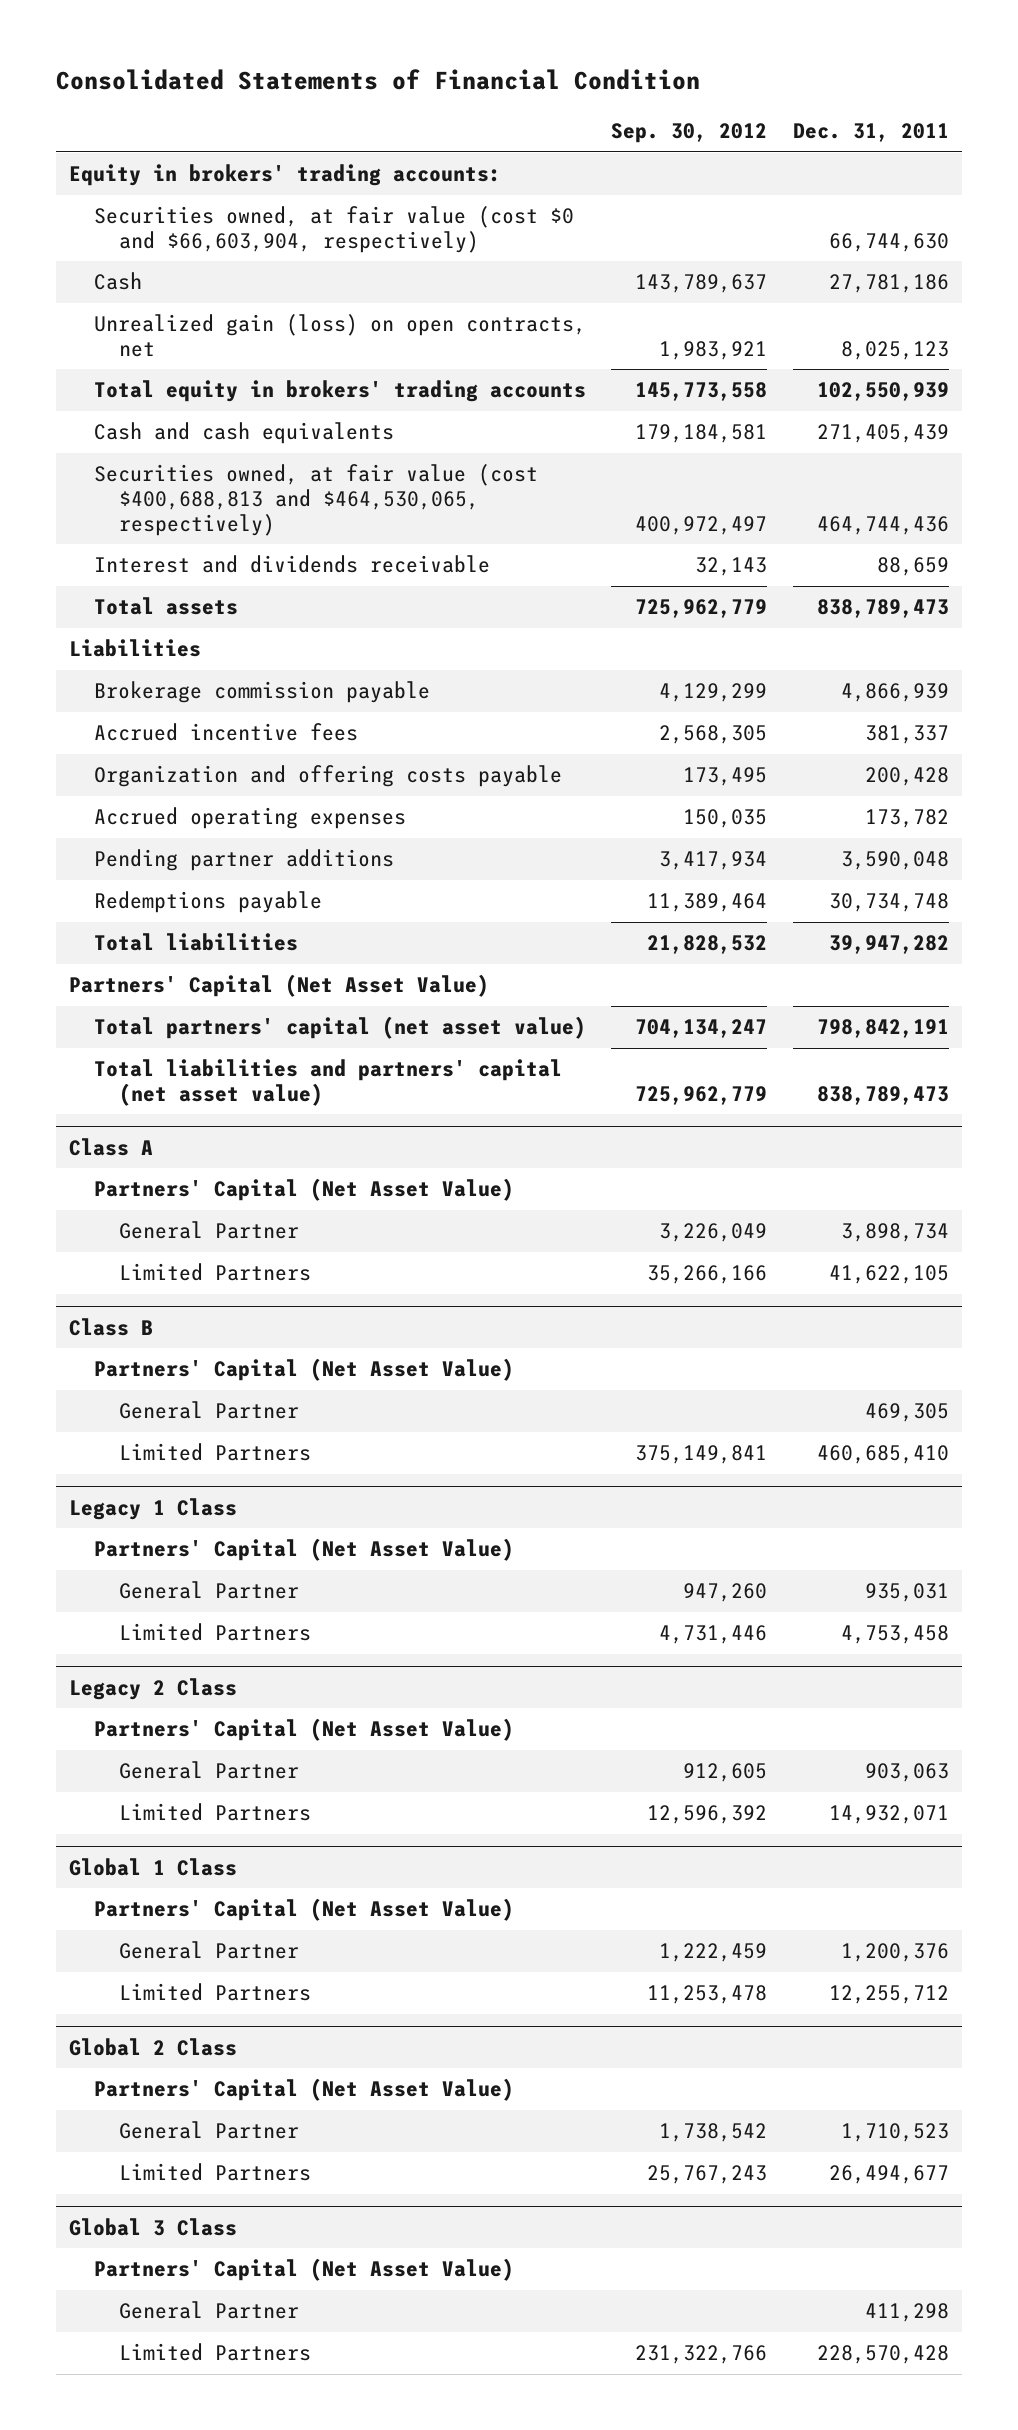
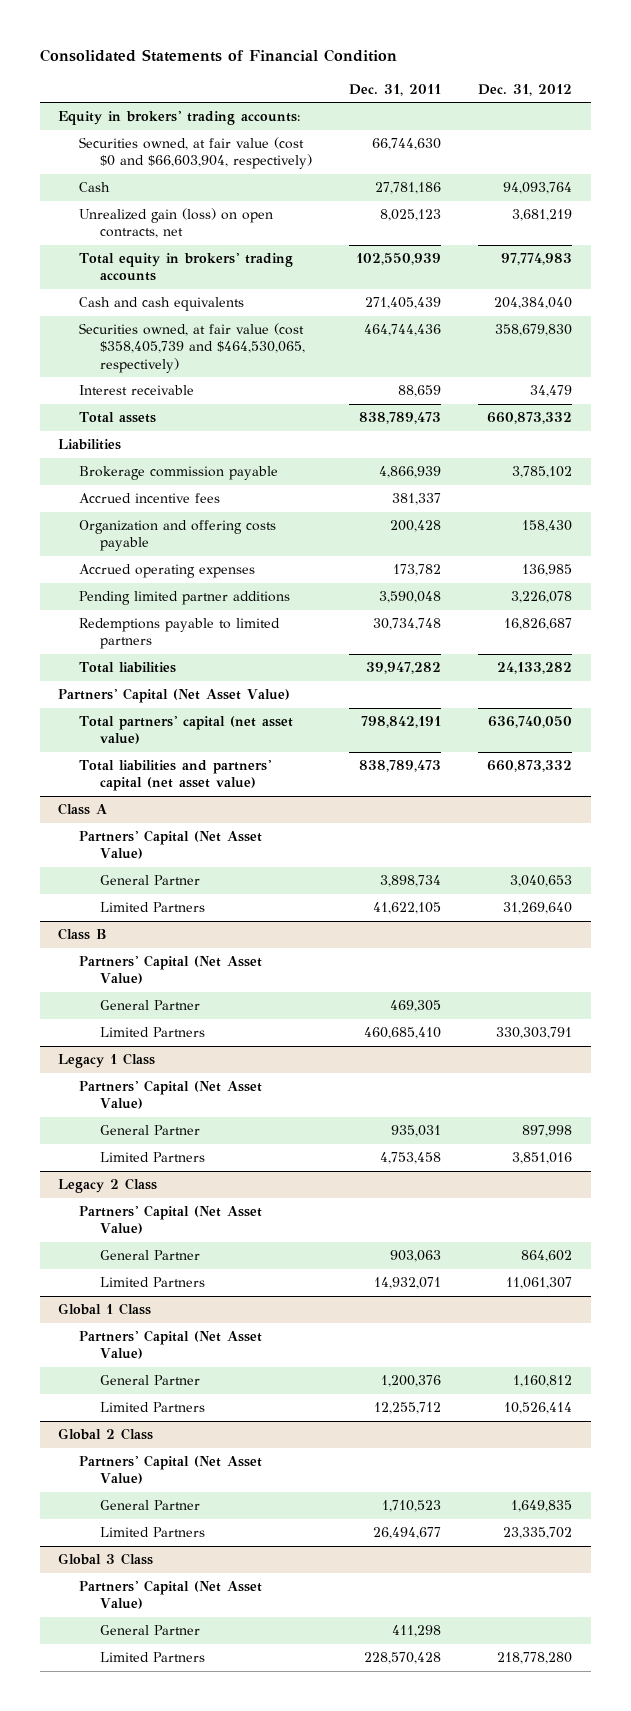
- | Sep. 30, 2012 | Dec. 31, 2011
+ | Dec. 31, 2011 | Dec. 31, 2012
- Securities owned, at fair value (cost $400,688,813 and $464,530,065, respectively) | 400,972,497 | 464,744,436
- Interest and dividends receivable | 32,143 | 88,659
+ Securities owned, at fair value (cost $358,405,739 and $464,530,065, respectively) | 464,744,436 | 358,679,830
+ Interest receivable | 88,659 | 34,479
- Pending partner additions | 3,417,934 | 3,590,048
- Redemptions payable | 11,389,464 | 30,734,748
+ Pending limited partner additions | 3,590,048 | 3,226,078
+ Redemptions payable to limited partners | 30,734,748 | 16,826,687

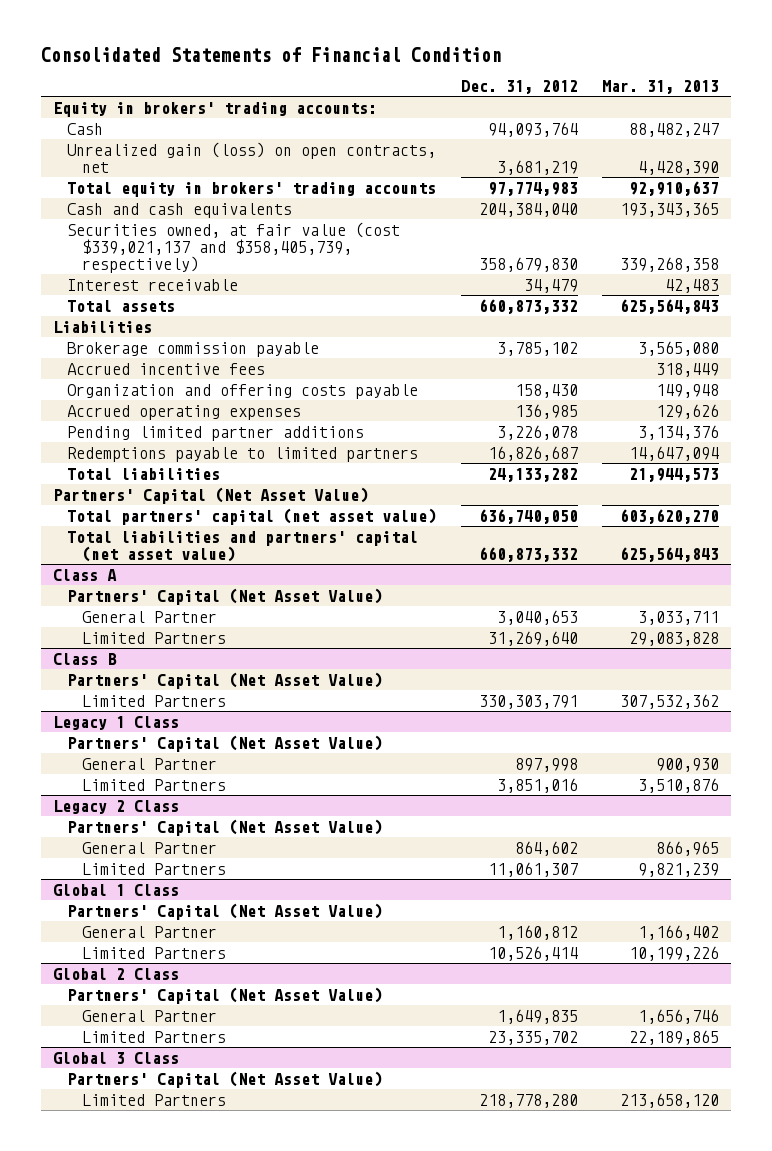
- | Dec. 31, 2011 | Dec. 31, 2012
+ | Dec. 31, 2012 | Mar. 31, 2013
- Securities owned, at fair value (cost $0 and $66,603,904, respectively) | 66,744,630 |
- Securities owned, at fair value (cost $358,405,739 and $464,530,065, respectively) | 464,744,436 | 358,679,830
+ Securities owned, at fair value (cost $339,021,137 and $358,405,739, respectively) | 358,679,830 | 339,268,358
@ Class B
- General Partner | 469,305 |
@ Global 3 Class
- General Partner | 411,298 |

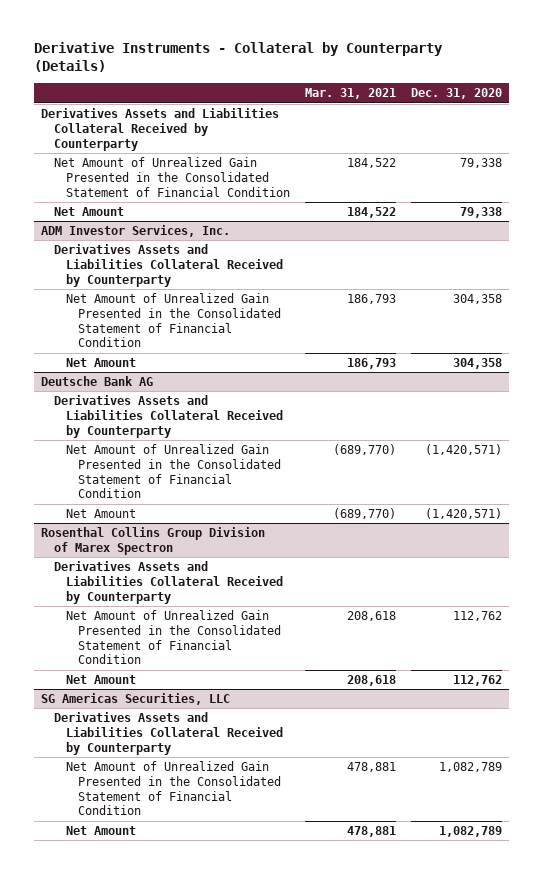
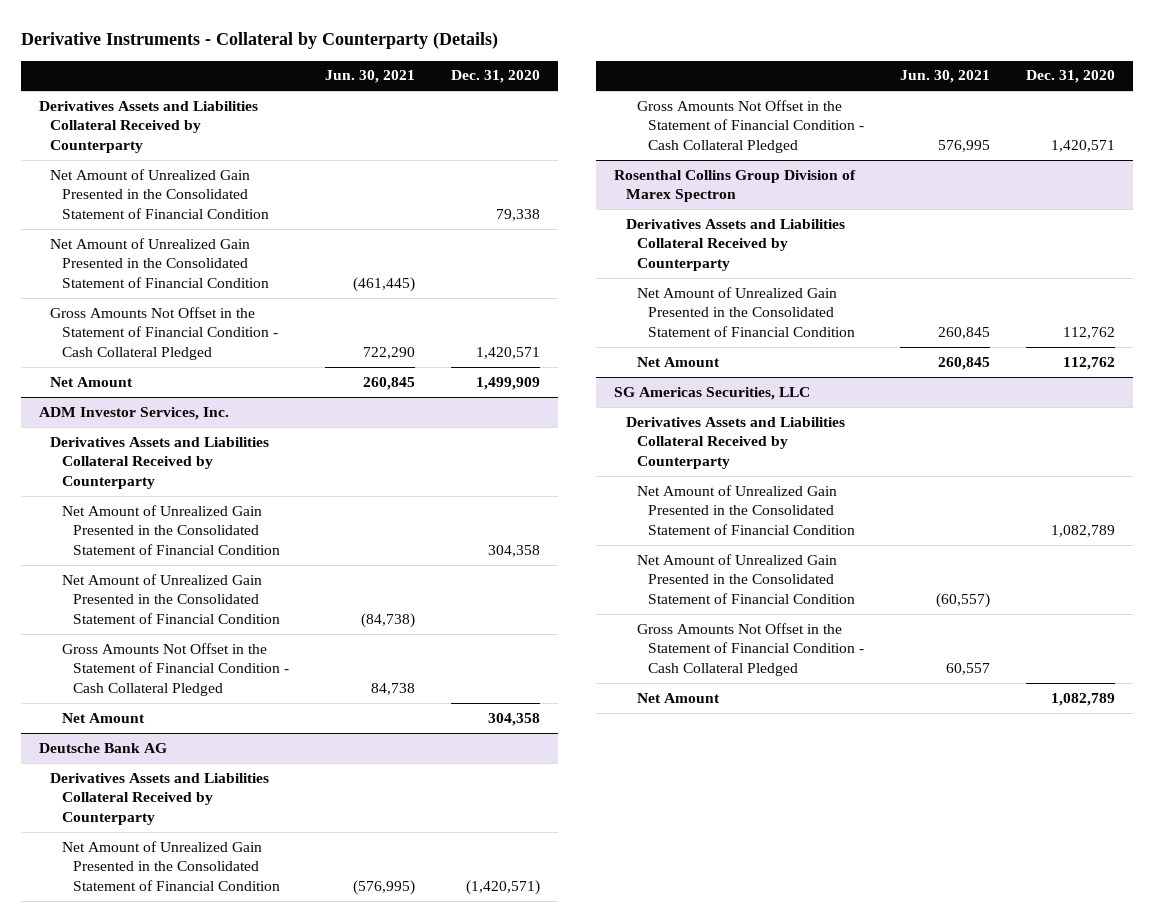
- | Mar. 31, 2021 | Dec. 31, 2020
+ | Jun. 30, 2021 | Dec. 31, 2020
- Net Amount | 184,522 | 79,338
+ Net Amount of Unrealized Gain Presented in the Consolidated Statement of Financial Condition | (461,445) |
+ Gross Amounts Not Offset in the Statement of Financial Condition - Cash Collateral Pledged | 722,290 | 1,420,571
+ Net Amount | 260,845 | 1,499,909
@ ADM Investor Services, Inc.
+ Net Amount of Unrealized Gain Presented in the Consolidated Statement of Financial Condition | (84,738) |
+ Gross Amounts Not Offset in the Statement of Financial Condition - Cash Collateral Pledged | 84,738 |
@ Deutsche Bank AG
- Net Amount | (689,770) | (1,420,571)
+ Gross Amounts Not Offset in the Statement of Financial Condition - Cash Collateral Pledged | 576,995 | 1,420,571
@ SG Americas Securities, LLC
+ Net Amount of Unrealized Gain Presented in the Consolidated Statement of Financial Condition | (60,557) |
+ Gross Amounts Not Offset in the Statement of Financial Condition - Cash Collateral Pledged | 60,557 |

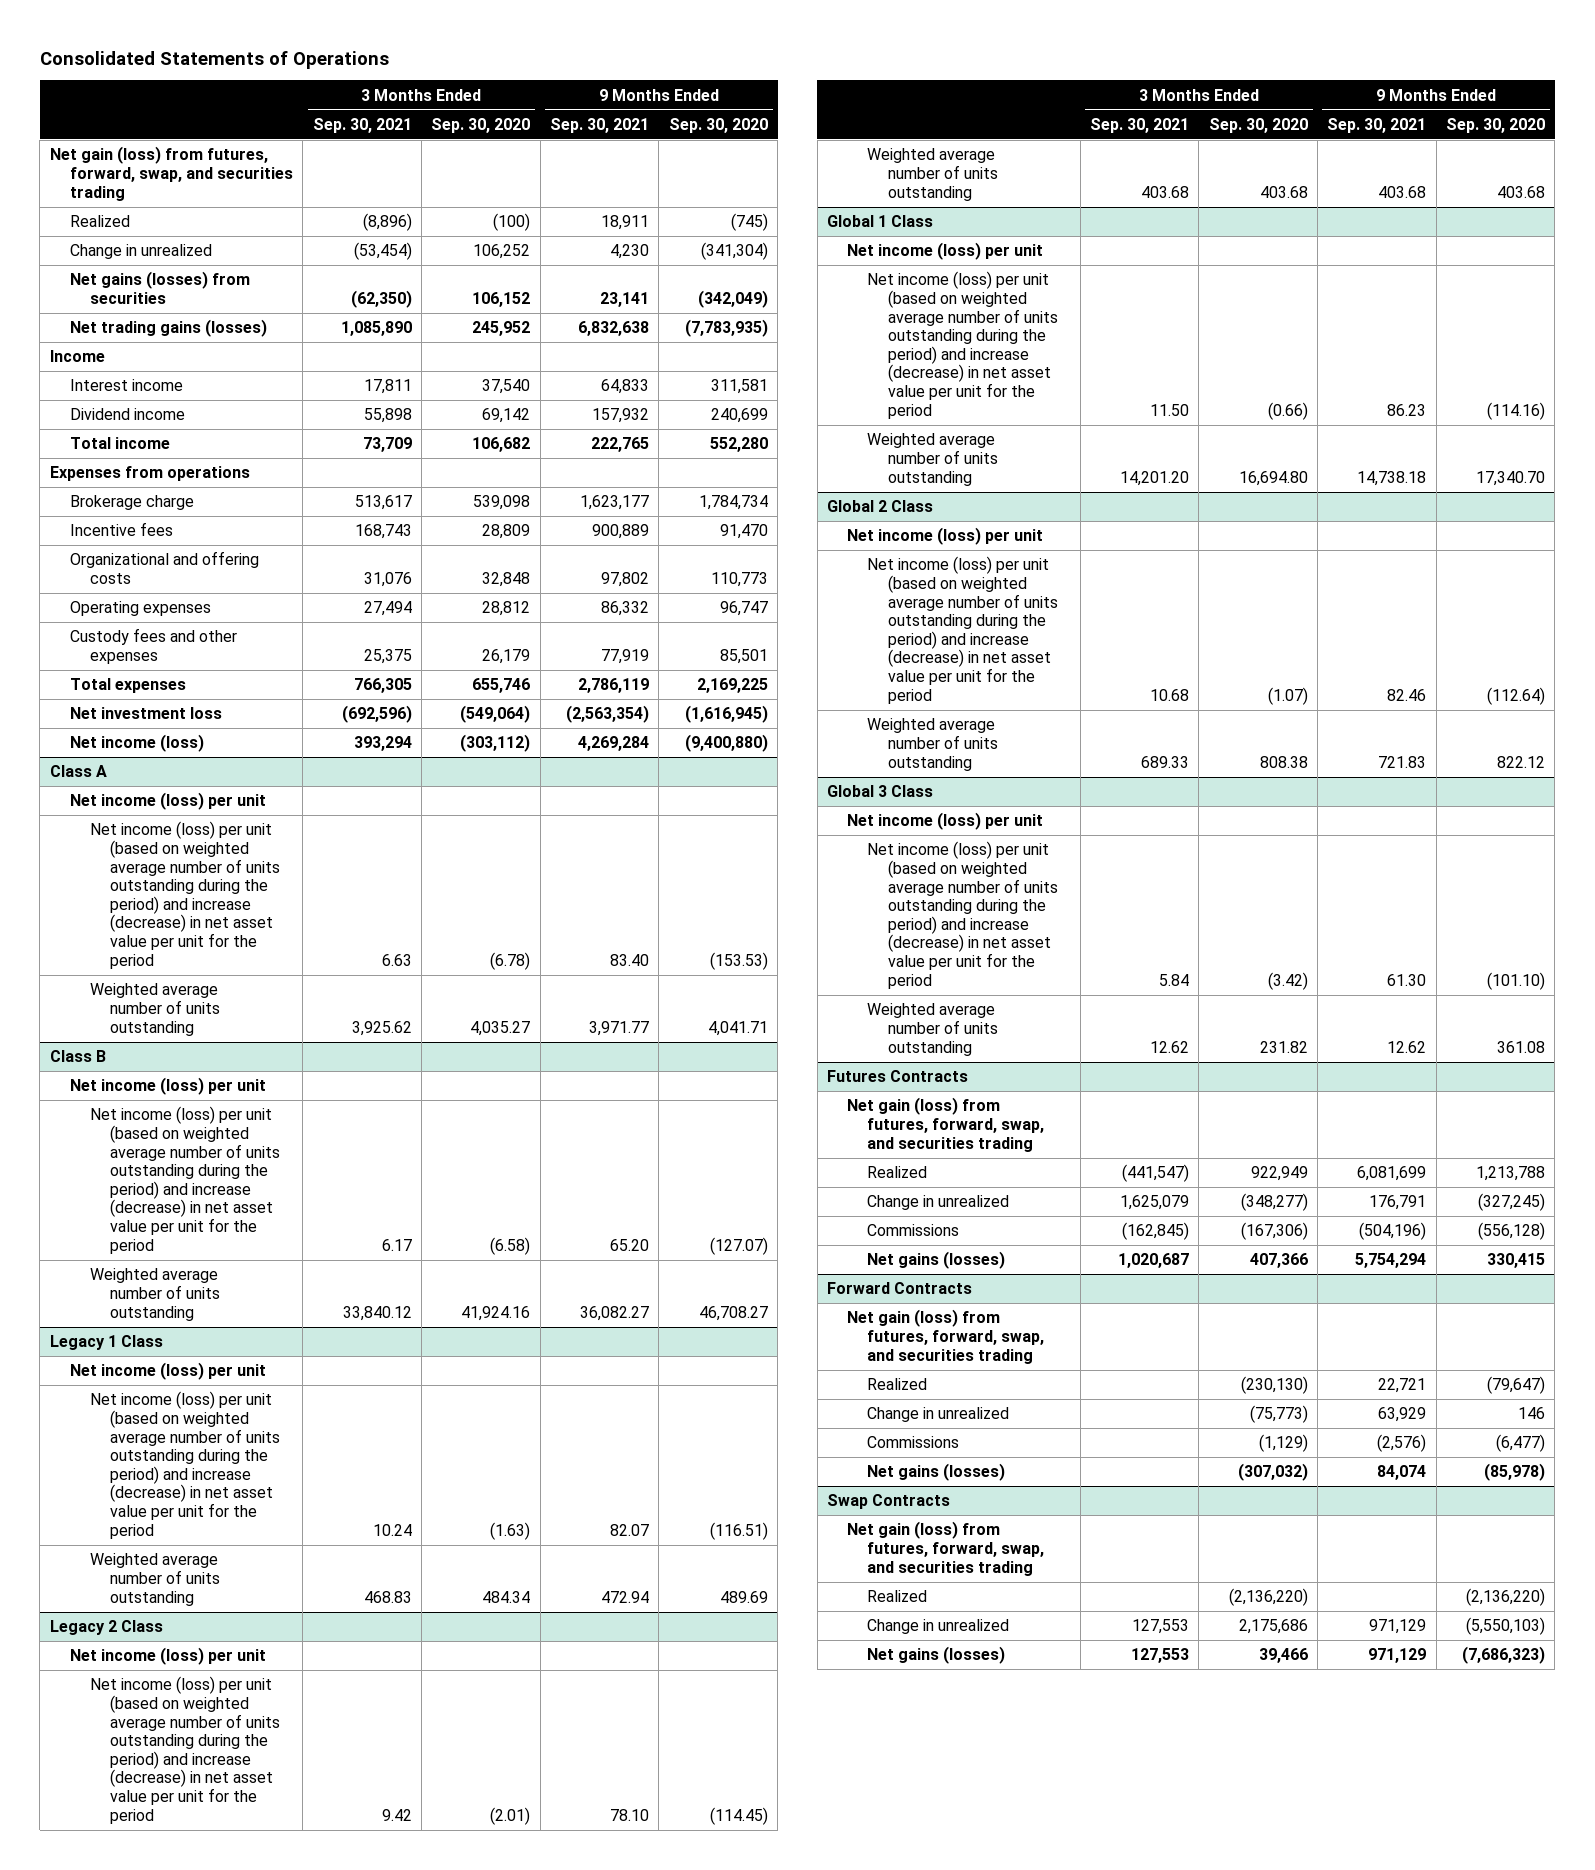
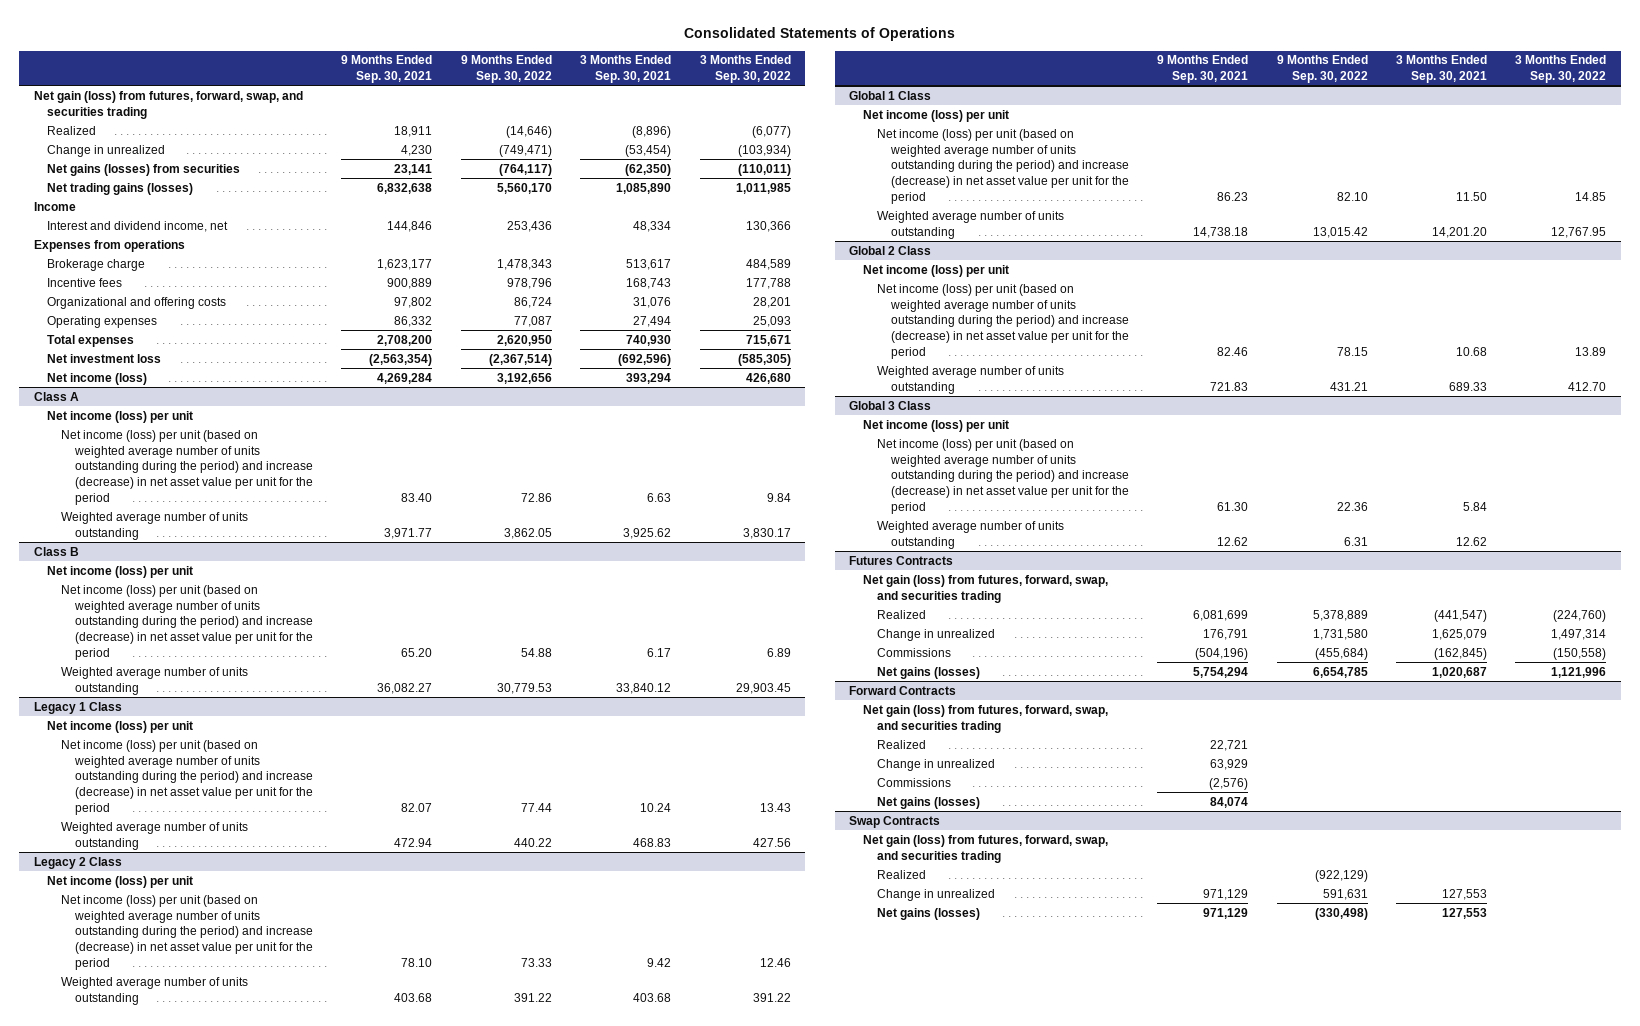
- | 3 Months Ended Sep. 30, 2021 | 3 Months Ended Sep. 30, 2020 | 9 Months Ended Sep. 30, 2021 | 9 Months Ended Sep. 30, 2020
+ | 9 Months Ended Sep. 30, 2021 | 9 Months Ended Sep. 30, 2022 | 3 Months Ended Sep. 30, 2021 | 3 Months Ended Sep. 30, 2022
- Interest income | 17,811 | 37,540 | 64,833 | 311,581
- Dividend income | 55,898 | 69,142 | 157,932 | 240,699
- Total income | 73,709 | 106,682 | 222,765 | 552,280
+ Interest and dividend income, net | 144,846 | 253,436 | 48,334 | 130,366
- Custody fees and other expenses | 25,375 | 26,179 | 77,919 | 85,501
- Total expenses | 766,305 | 655,746 | 2,786,119 | 2,169,225
+ Total expenses | 2,708,200 | 2,620,950 | 740,930 | 715,671

